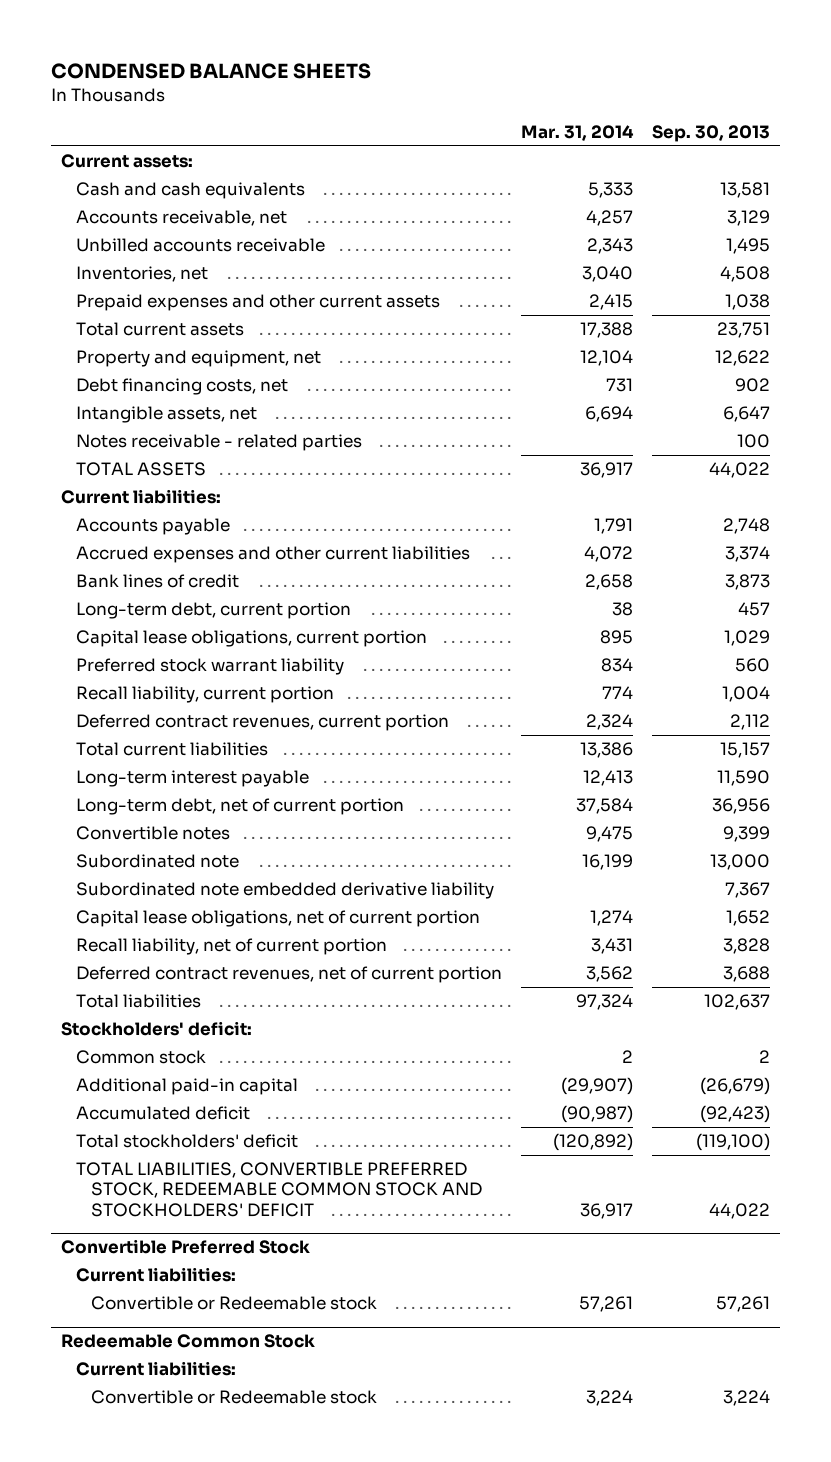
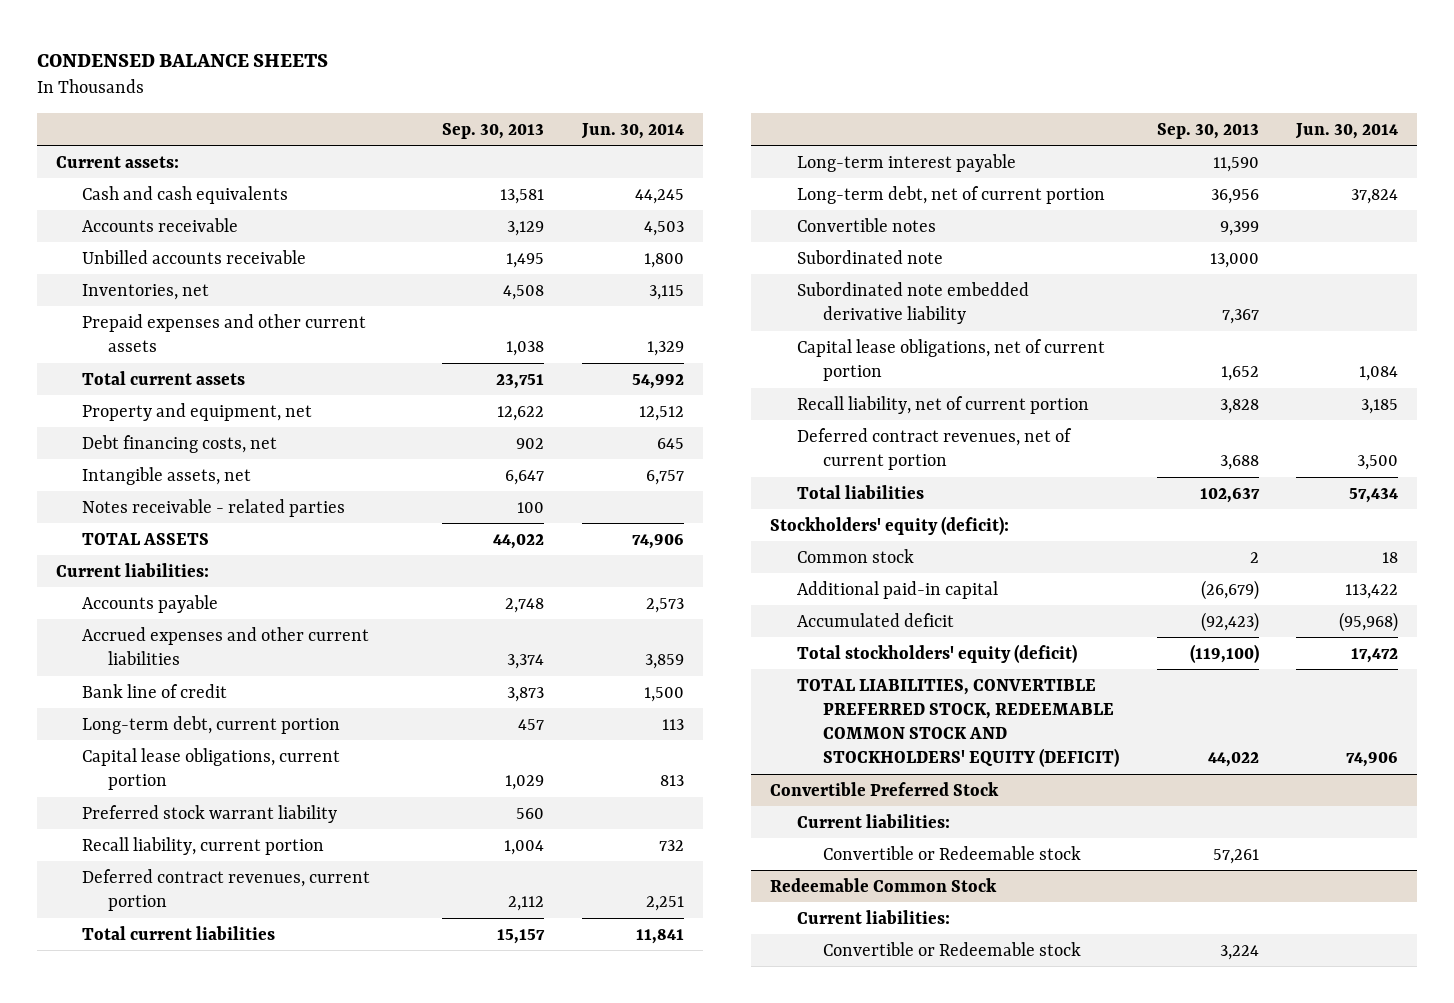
- | Mar. 31, 2014 | Sep. 30, 2013
+ | Sep. 30, 2013 | Jun. 30, 2014
- Accounts receivable, net | 4,257 | 3,129
+ Accounts receivable | 3,129 | 4,503
- Bank lines of credit | 2,658 | 3,873
+ Bank line of credit | 3,873 | 1,500
- Stockholders' deficit:
+ Stockholders' equity (deficit):
- Total stockholders' deficit | (120,892) | (119,100)
- TOTAL LIABILITIES, CONVERTIBLE PREFERRED STOCK, REDEEMABLE COMMON STOCK AND STOCKHOLDERS' DEFICIT | 36,917 | 44,022
+ Total stockholders' equity (deficit) | (119,100) | 17,472
+ TOTAL LIABILITIES, CONVERTIBLE PREFERRED STOCK, REDEEMABLE COMMON STOCK AND STOCKHOLDERS' EQUITY (DEFICIT) | 44,022 | 74,906

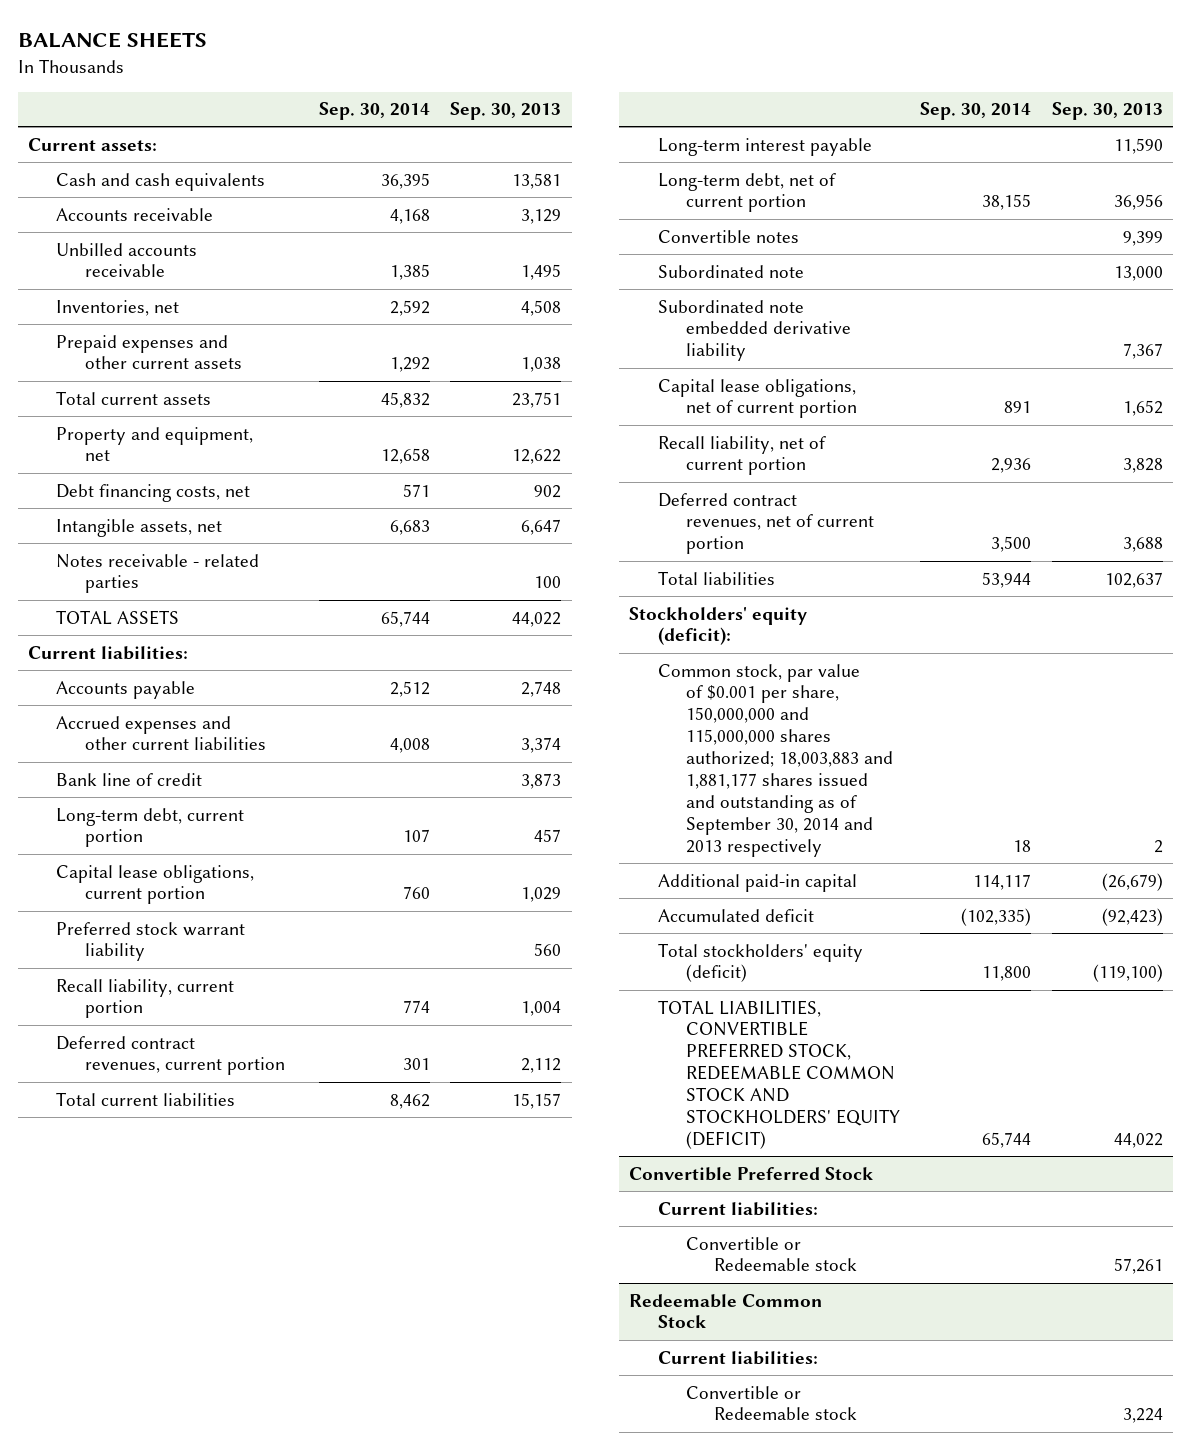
- CONDENSED BALANCE SHEETS
+ BALANCE SHEETS
- | Sep. 30, 2013 | Jun. 30, 2014
+ | Sep. 30, 2014 | Sep. 30, 2013
- Common stock | 2 | 18
+ Common stock, par value of $0.001 per share, 150,000,000 and 115,000,000 shares authorized; 18,003,883 and 1,881,177 shares issued and outstanding as of September 30, 2014 and 2013 respectively | 18 | 2

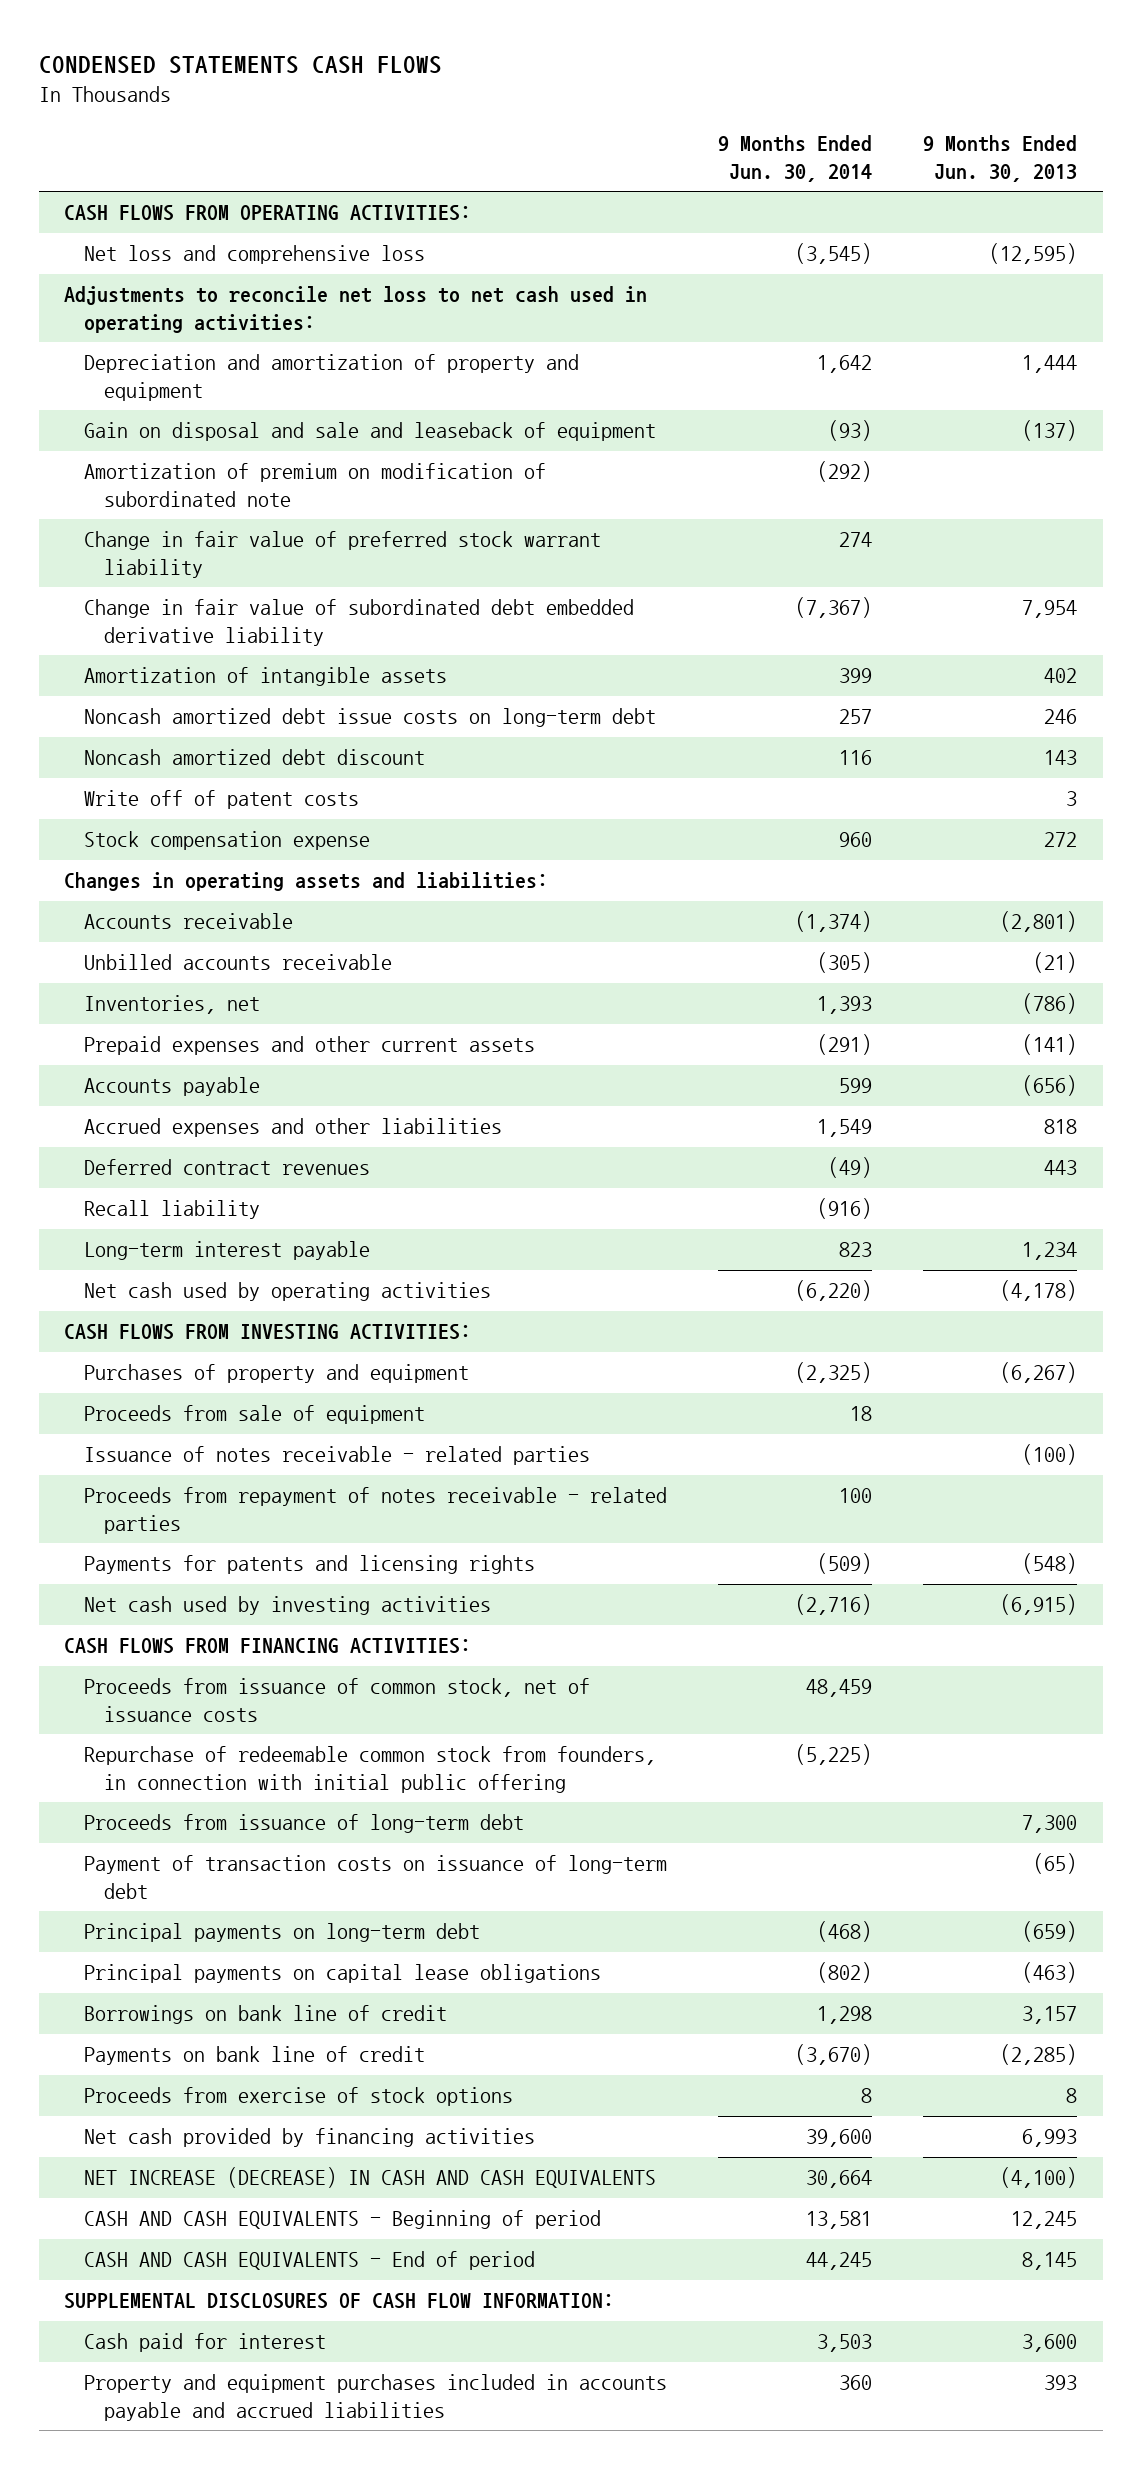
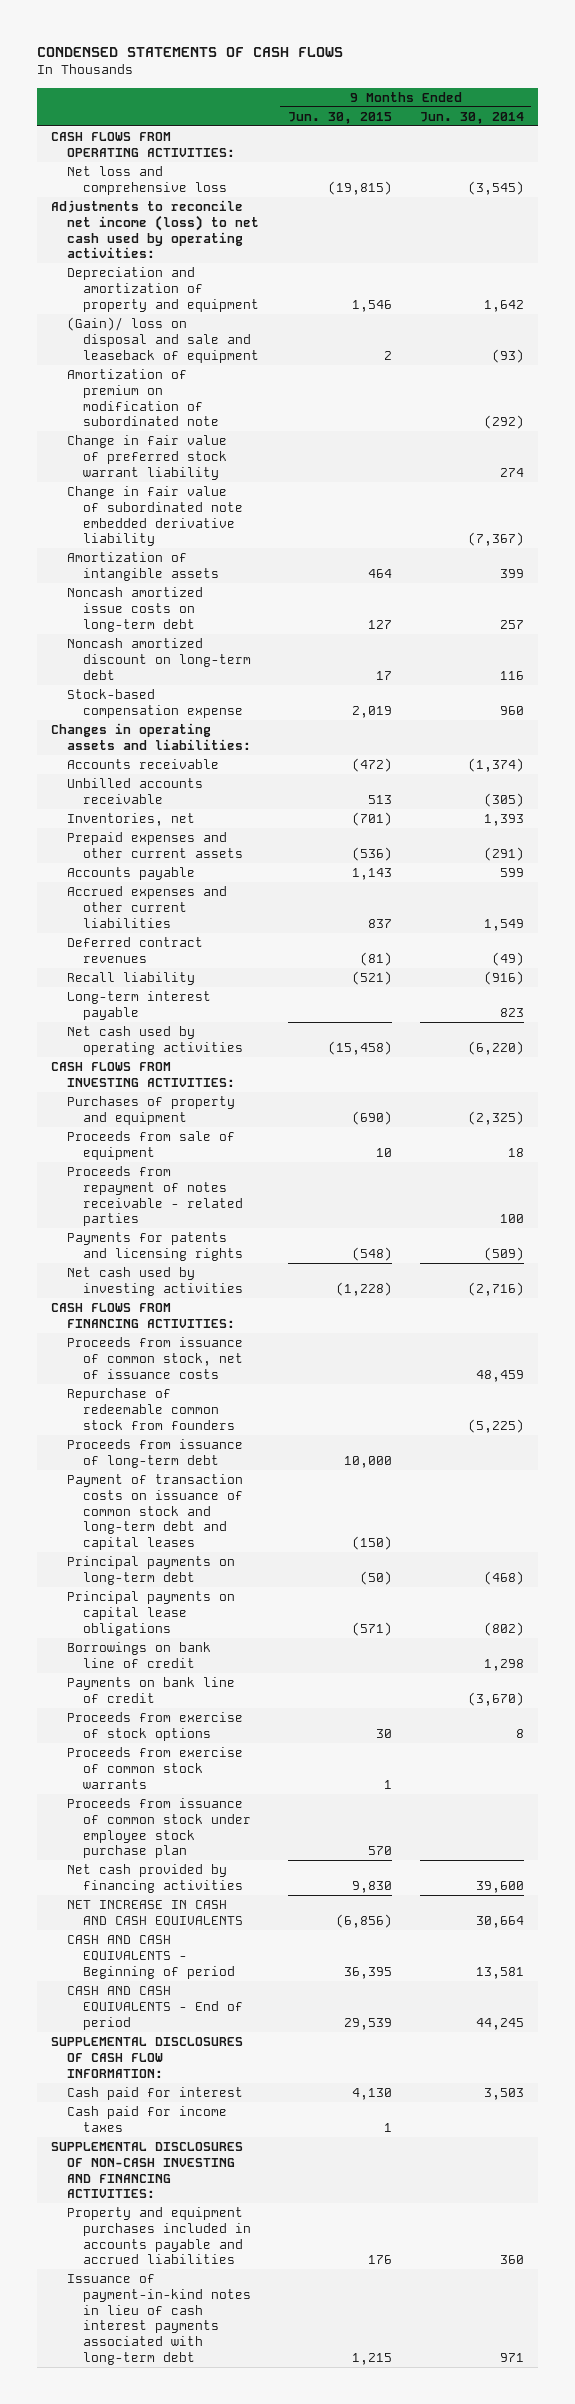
- CONDENSED STATEMENTS CASH FLOWS
+ CONDENSED STATEMENTS OF CASH FLOWS
- | 9 Months Ended Jun. 30, 2014 | 9 Months Ended Jun. 30, 2013
+ | 9 Months Ended Jun. 30, 2015 | 9 Months Ended Jun. 30, 2014
- Adjustments to reconcile net loss to net cash used in operating activities:
+ Adjustments to reconcile net income (loss) to net cash used by operating activities:
- Gain on disposal and sale and leaseback of equipment | (93) | (137)
+ (Gain)/ loss on disposal and sale and leaseback of equipment | 2 | (93)
- Change in fair value of subordinated debt embedded derivative liability | (7,367) | 7,954
+ Change in fair value of subordinated note embedded derivative liability | | (7,367)
- Noncash amortized debt issue costs on long-term debt | 257 | 246
- Noncash amortized debt discount | 116 | 143
- Write off of patent costs | | 3
- Stock compensation expense | 960 | 272
+ Noncash amortized issue costs on long-term debt | 127 | 257
+ Noncash amortized discount on long-term debt | 17 | 116
+ Stock-based compensation expense | 2,019 | 960
- Accrued expenses and other liabilities | 1,549 | 818
+ Accrued expenses and other current liabilities | 837 | 1,549
- Issuance of notes receivable - related parties | | (100)
- Repurchase of redeemable common stock from founders, in connection with initial public offering | (5,225) |
+ Repurchase of redeemable common stock from founders | | (5,225)
- Payment of transaction costs on issuance of long-term debt | | (65)
+ Payment of transaction costs on issuance of common stock and long-term debt and capital leases | (150) |
+ Proceeds from exercise of common stock warrants | 1 |
+ Proceeds from issuance of common stock under employee stock purchase plan | 570 |
- NET INCREASE (DECREASE) IN CASH AND CASH EQUIVALENTS | 30,664 | (4,100)
+ NET INCREASE IN CASH AND CASH EQUIVALENTS | (6,856) | 30,664
+ Cash paid for income taxes | 1 |
+ SUPPLEMENTAL DISCLOSURES OF NON-CASH INVESTING AND FINANCING ACTIVITIES:
+ Issuance of payment-in-kind notes in lieu of cash interest payments associated with long-term debt | 1,215 | 971

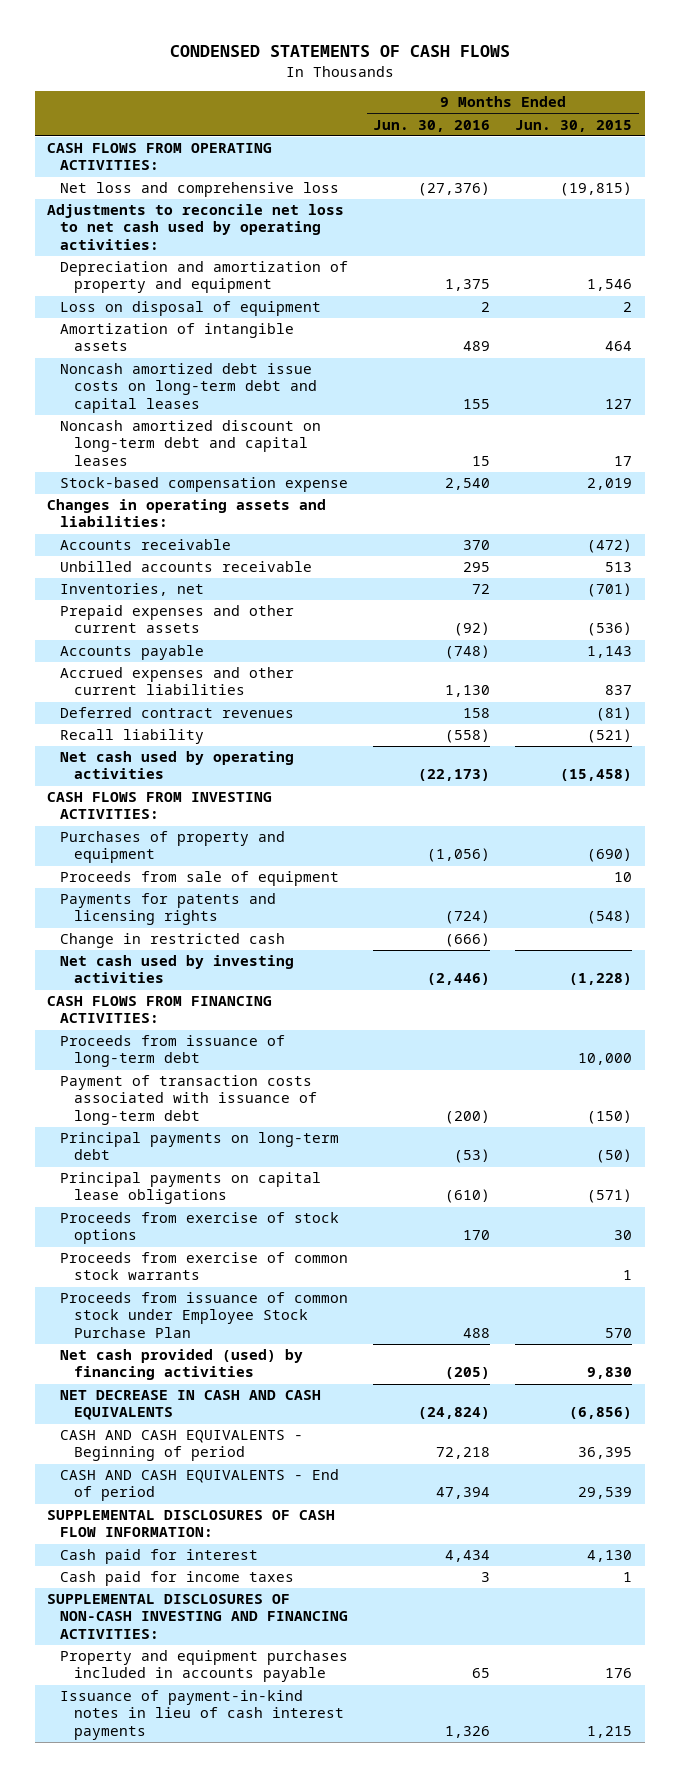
- | 9 Months Ended Jun. 30, 2015 | 9 Months Ended Jun. 30, 2014
+ | 9 Months Ended Jun. 30, 2016 | 9 Months Ended Jun. 30, 2015
- Adjustments to reconcile net income (loss) to net cash used by operating activities:
+ Adjustments to reconcile net loss to net cash used by operating activities:
- (Gain)/ loss on disposal and sale and leaseback of equipment | 2 | (93)
- Amortization of premium on modification of subordinated note | | (292)
- Change in fair value of preferred stock warrant liability | | 274
- Change in fair value of subordinated note embedded derivative liability | | (7,367)
+ Loss on disposal of equipment | 2 | 2
- Noncash amortized issue costs on long-term debt | 127 | 257
- Noncash amortized discount on long-term debt | 17 | 116
+ Noncash amortized debt issue costs on long-term debt and capital leases | 155 | 127
+ Noncash amortized discount on long-term debt and capital leases | 15 | 17
- Long-term interest payable | | 823
- Proceeds from repayment of notes receivable - related parties | | 100
+ Change in restricted cash | (666) |
- Proceeds from issuance of common stock, net of issuance costs | | 48,459
- Repurchase of redeemable common stock from founders | | (5,225)
- Payment of transaction costs on issuance of common stock and long-term debt and capital leases | (150) |
+ Payment of transaction costs associated with issuance of long-term debt | (200) | (150)
- Borrowings on bank line of credit | | 1,298
- Payments on bank line of credit | | (3,670)
- Proceeds from issuance of common stock under employee stock purchase plan | 570 |
- Net cash provided by financing activities | 9,830 | 39,600
- NET INCREASE IN CASH AND CASH EQUIVALENTS | (6,856) | 30,664
+ Proceeds from issuance of common stock under Employee Stock Purchase Plan | 488 | 570
+ Net cash provided (used) by financing activities | (205) | 9,830
+ NET DECREASE IN CASH AND CASH EQUIVALENTS | (24,824) | (6,856)
- Property and equipment purchases included in accounts payable and accrued liabilities | 176 | 360
- Issuance of payment-in-kind notes in lieu of cash interest payments associated with long-term debt | 1,215 | 971
+ Property and equipment purchases included in accounts payable | 65 | 176
+ Issuance of payment-in-kind notes in lieu of cash interest payments | 1,326 | 1,215

